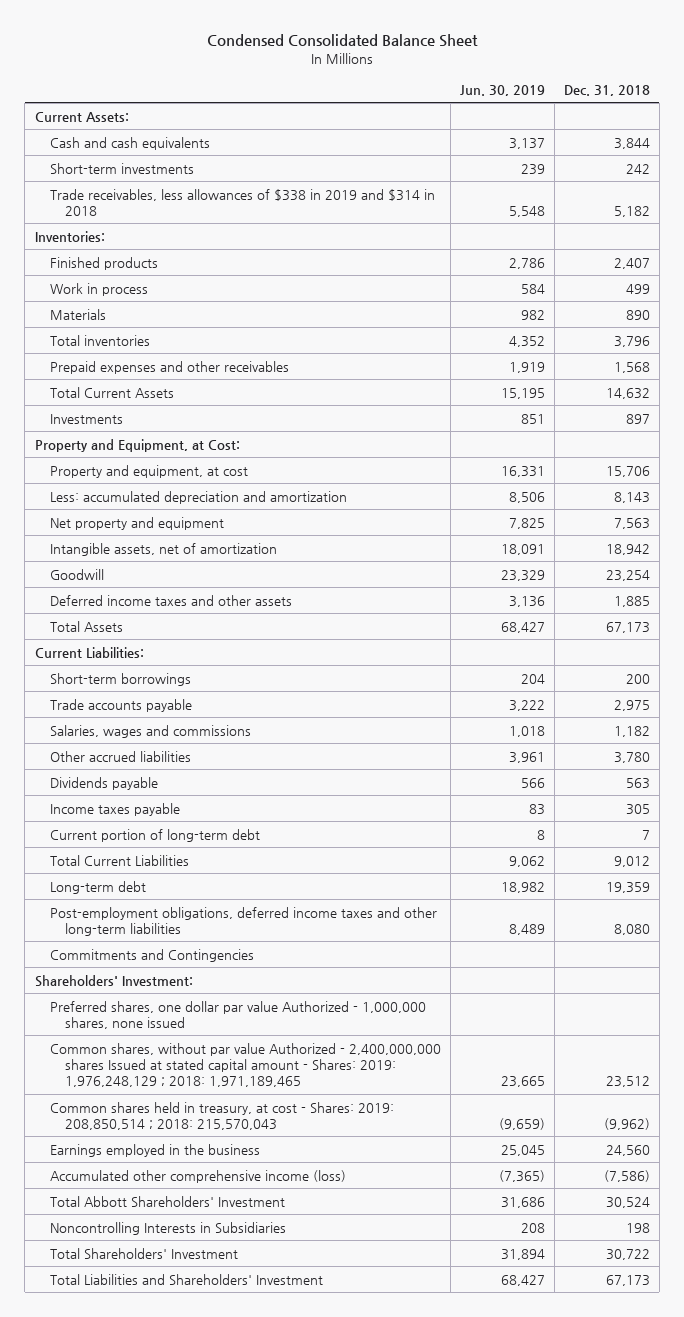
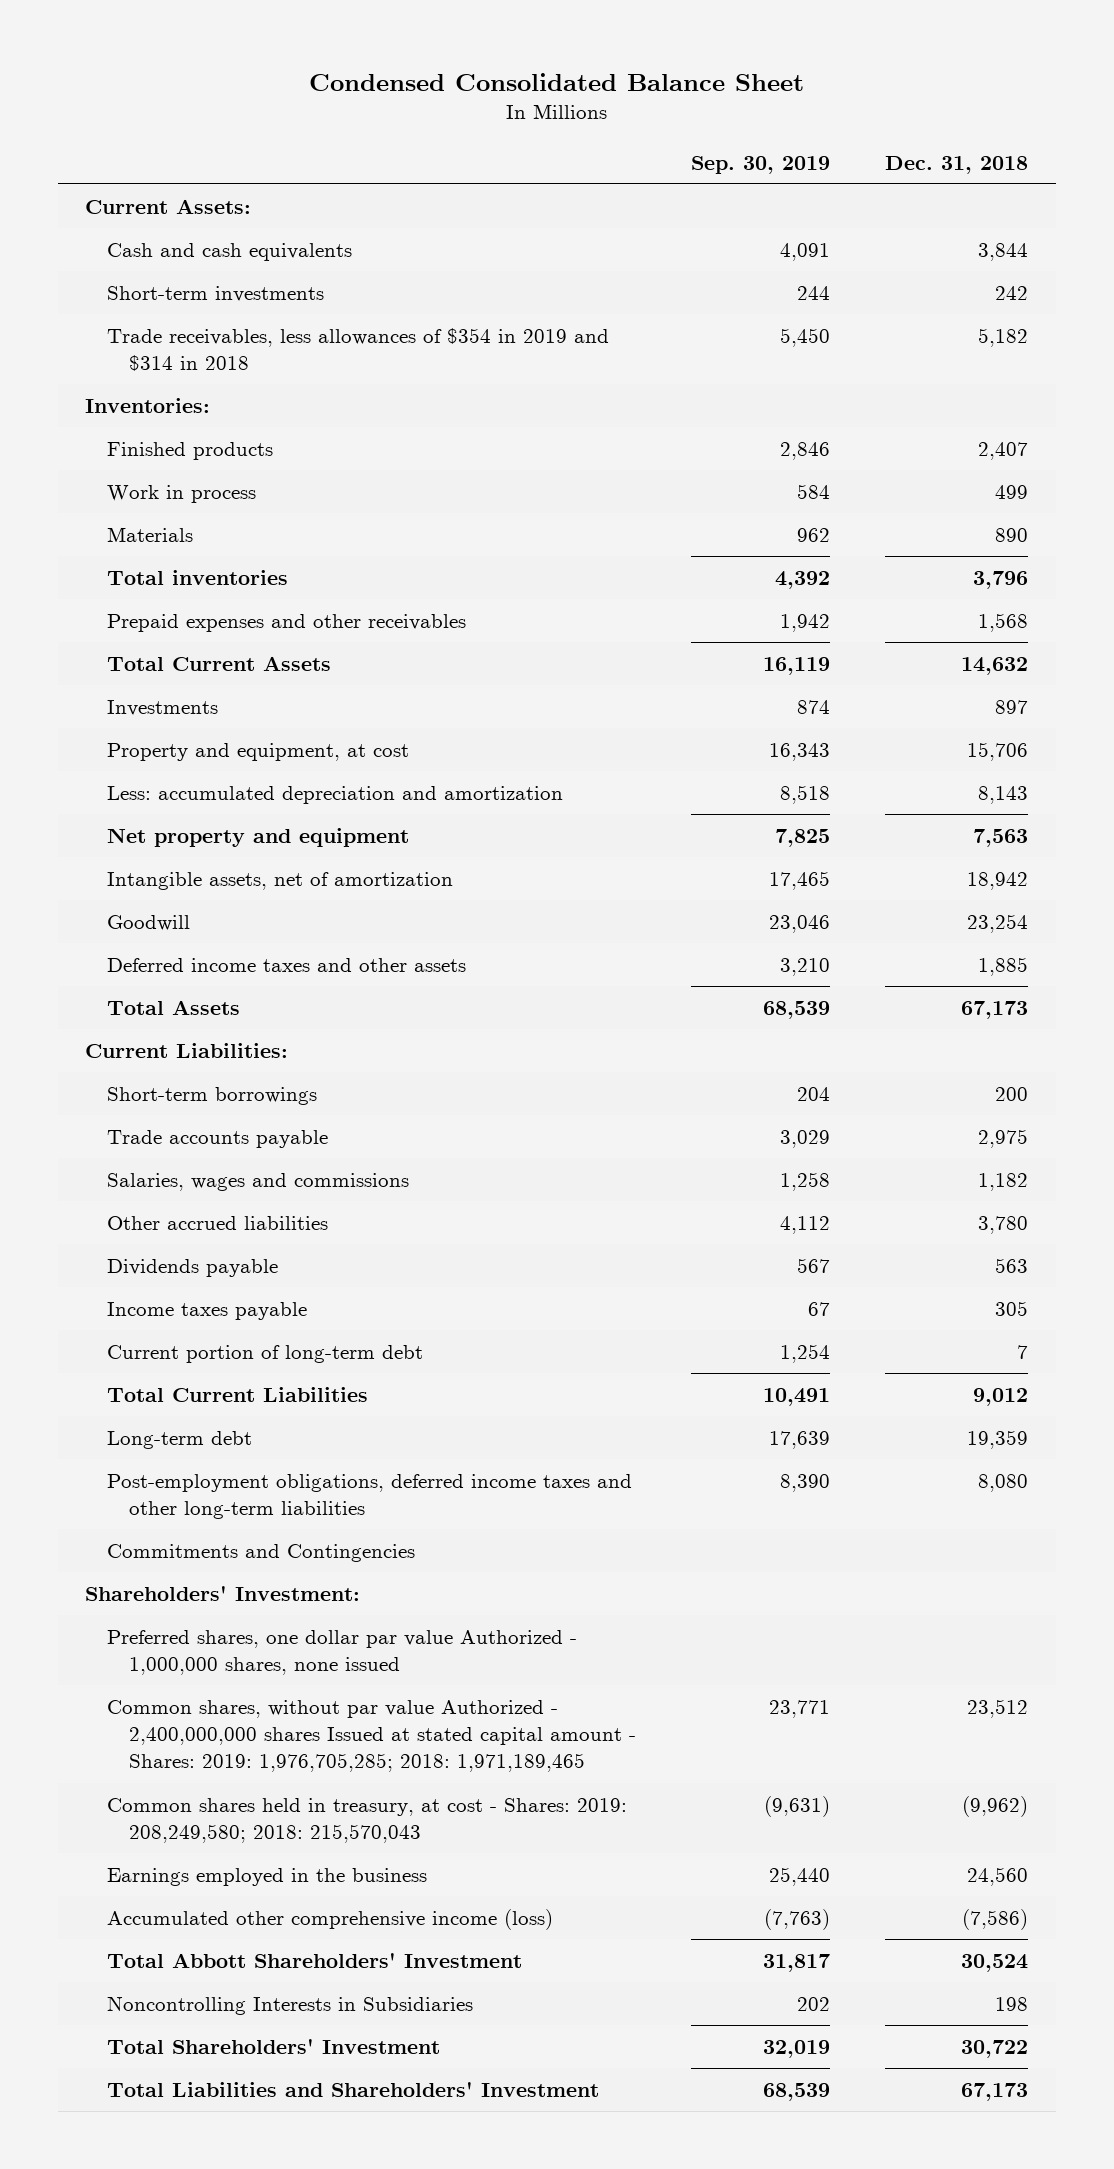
- | Jun. 30, 2019 | Dec. 31, 2018
+ | Sep. 30, 2019 | Dec. 31, 2018
- Trade receivables, less allowances of $338 in 2019 and $314 in 2018 | 5,548 | 5,182
+ Trade receivables, less allowances of $354 in 2019 and $314 in 2018 | 5,450 | 5,182
- Property and Equipment, at Cost:
- Common shares, without par value Authorized - 2,400,000,000 shares Issued at stated capital amount - Shares: 2019: 1,976,248,129 ; 2018: 1,971,189,465 | 23,665 | 23,512
- Common shares held in treasury, at cost - Shares: 2019: 208,850,514 ; 2018: 215,570,043 | (9,659) | (9,962)
+ Common shares, without par value Authorized - 2,400,000,000 shares Issued at stated capital amount - Shares: 2019: 1,976,705,285; 2018: 1,971,189,465 | 23,771 | 23,512
+ Common shares held in treasury, at cost - Shares: 2019: 208,249,580; 2018: 215,570,043 | (9,631) | (9,962)

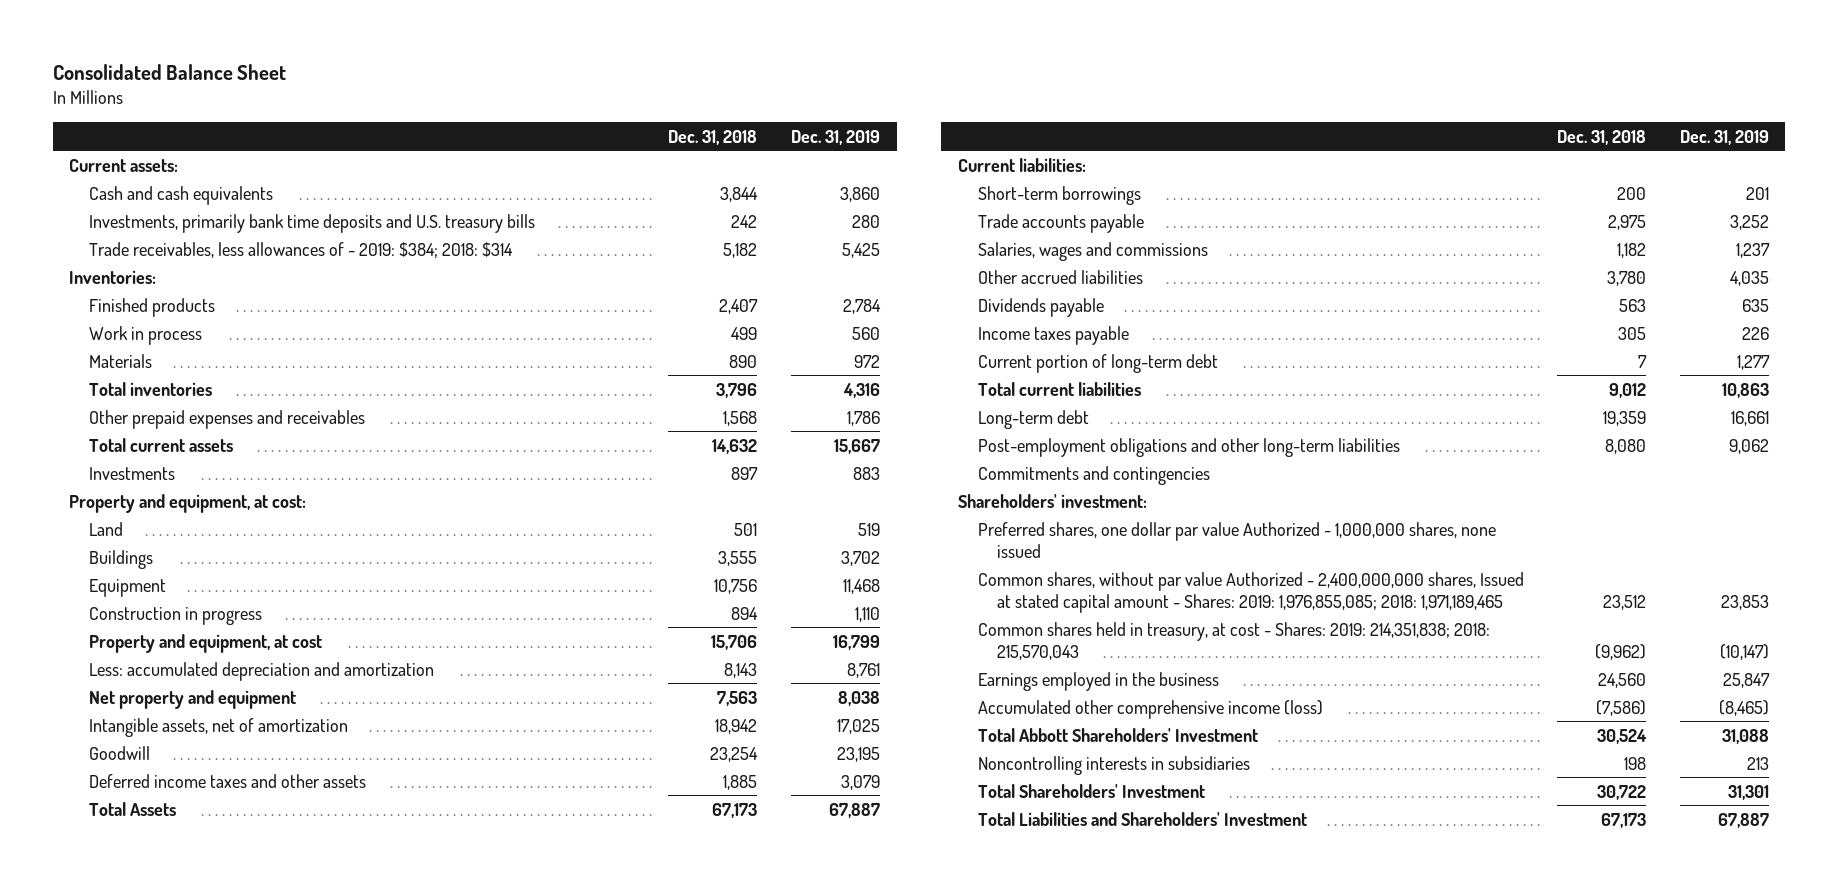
- Condensed Consolidated Balance Sheet
+ Consolidated Balance Sheet
- | Sep. 30, 2019 | Dec. 31, 2018
+ | Dec. 31, 2018 | Dec. 31, 2019
- Current Assets:
+ Current assets:
- Short-term investments | 244 | 242
- Trade receivables, less allowances of $354 in 2019 and $314 in 2018 | 5,450 | 5,182
+ Investments, primarily bank time deposits and U.S. treasury bills | 242 | 280
+ Trade receivables, less allowances of - 2019: $384; 2018: $314 | 5,182 | 5,425
- Prepaid expenses and other receivables | 1,942 | 1,568
- Total Current Assets | 16,119 | 14,632
+ Other prepaid expenses and receivables | 1,568 | 1,786
+ Total current assets | 14,632 | 15,667
+ Property and equipment, at cost:
+ Land | 501 | 519
+ Buildings | 3,555 | 3,702
+ Equipment | 10,756 | 11,468
+ Construction in progress | 894 | 1,110
- Current Liabilities:
+ Current liabilities:
- Total Current Liabilities | 10,491 | 9,012
+ Total current liabilities | 9,012 | 10,863
- Post-employment obligations, deferred income taxes and other long-term liabilities | 8,390 | 8,080
- Commitments and Contingencies
- Shareholders' Investment:
+ Post-employment obligations and other long-term liabilities | 8,080 | 9,062
+ Commitments and contingencies
+ Shareholders' investment:
- Common shares, without par value Authorized - 2,400,000,000 shares Issued at stated capital amount - Shares: 2019: 1,976,705,285; 2018: 1,971,189,465 | 23,771 | 23,512
- Common shares held in treasury, at cost - Shares: 2019: 208,249,580; 2018: 215,570,043 | (9,631) | (9,962)
+ Common shares, without par value Authorized - 2,400,000,000 shares, Issued at stated capital amount - Shares: 2019: 1,976,855,085; 2018: 1,971,189,465 | 23,512 | 23,853
+ Common shares held in treasury, at cost - Shares: 2019: 214,351,838; 2018: 215,570,043 | (9,962) | (10,147)
- Noncontrolling Interests in Subsidiaries | 202 | 198
+ Noncontrolling interests in subsidiaries | 198 | 213

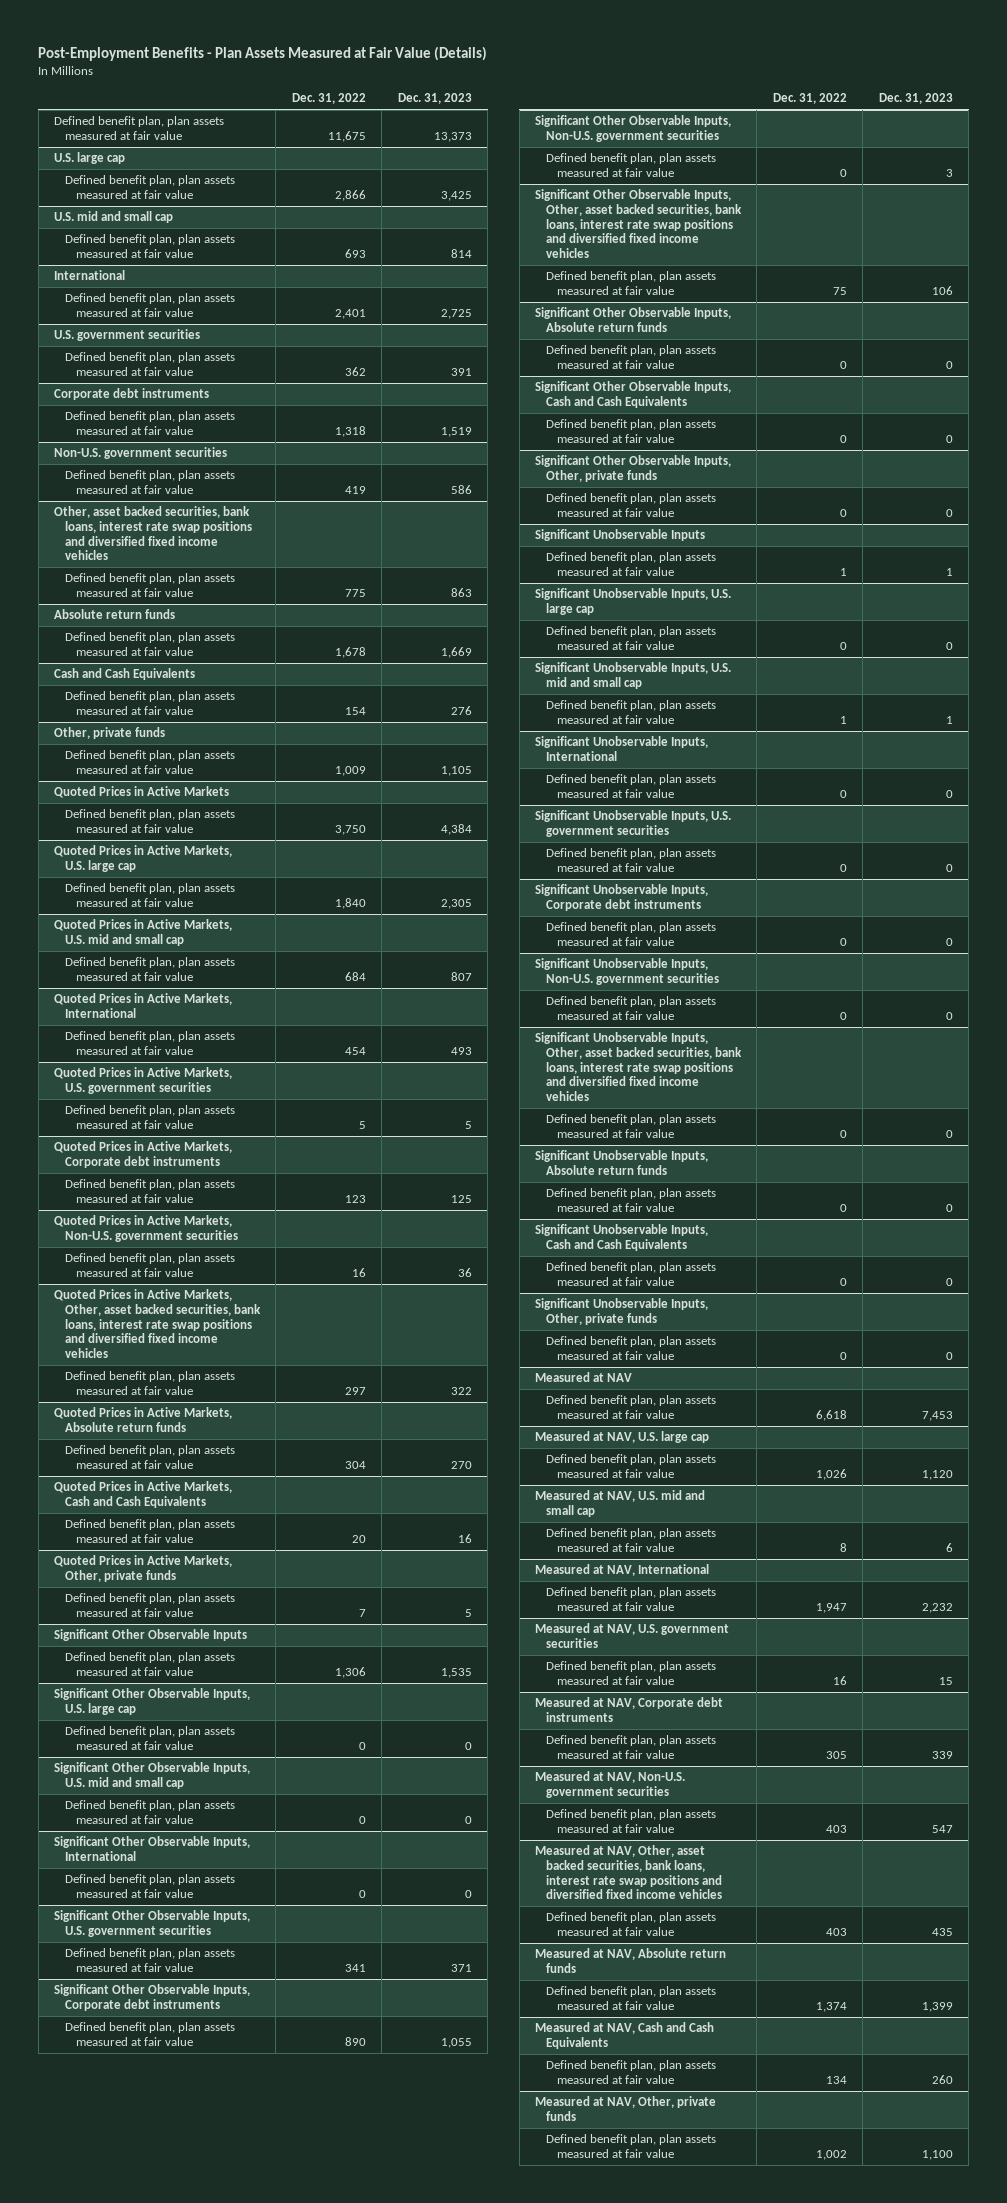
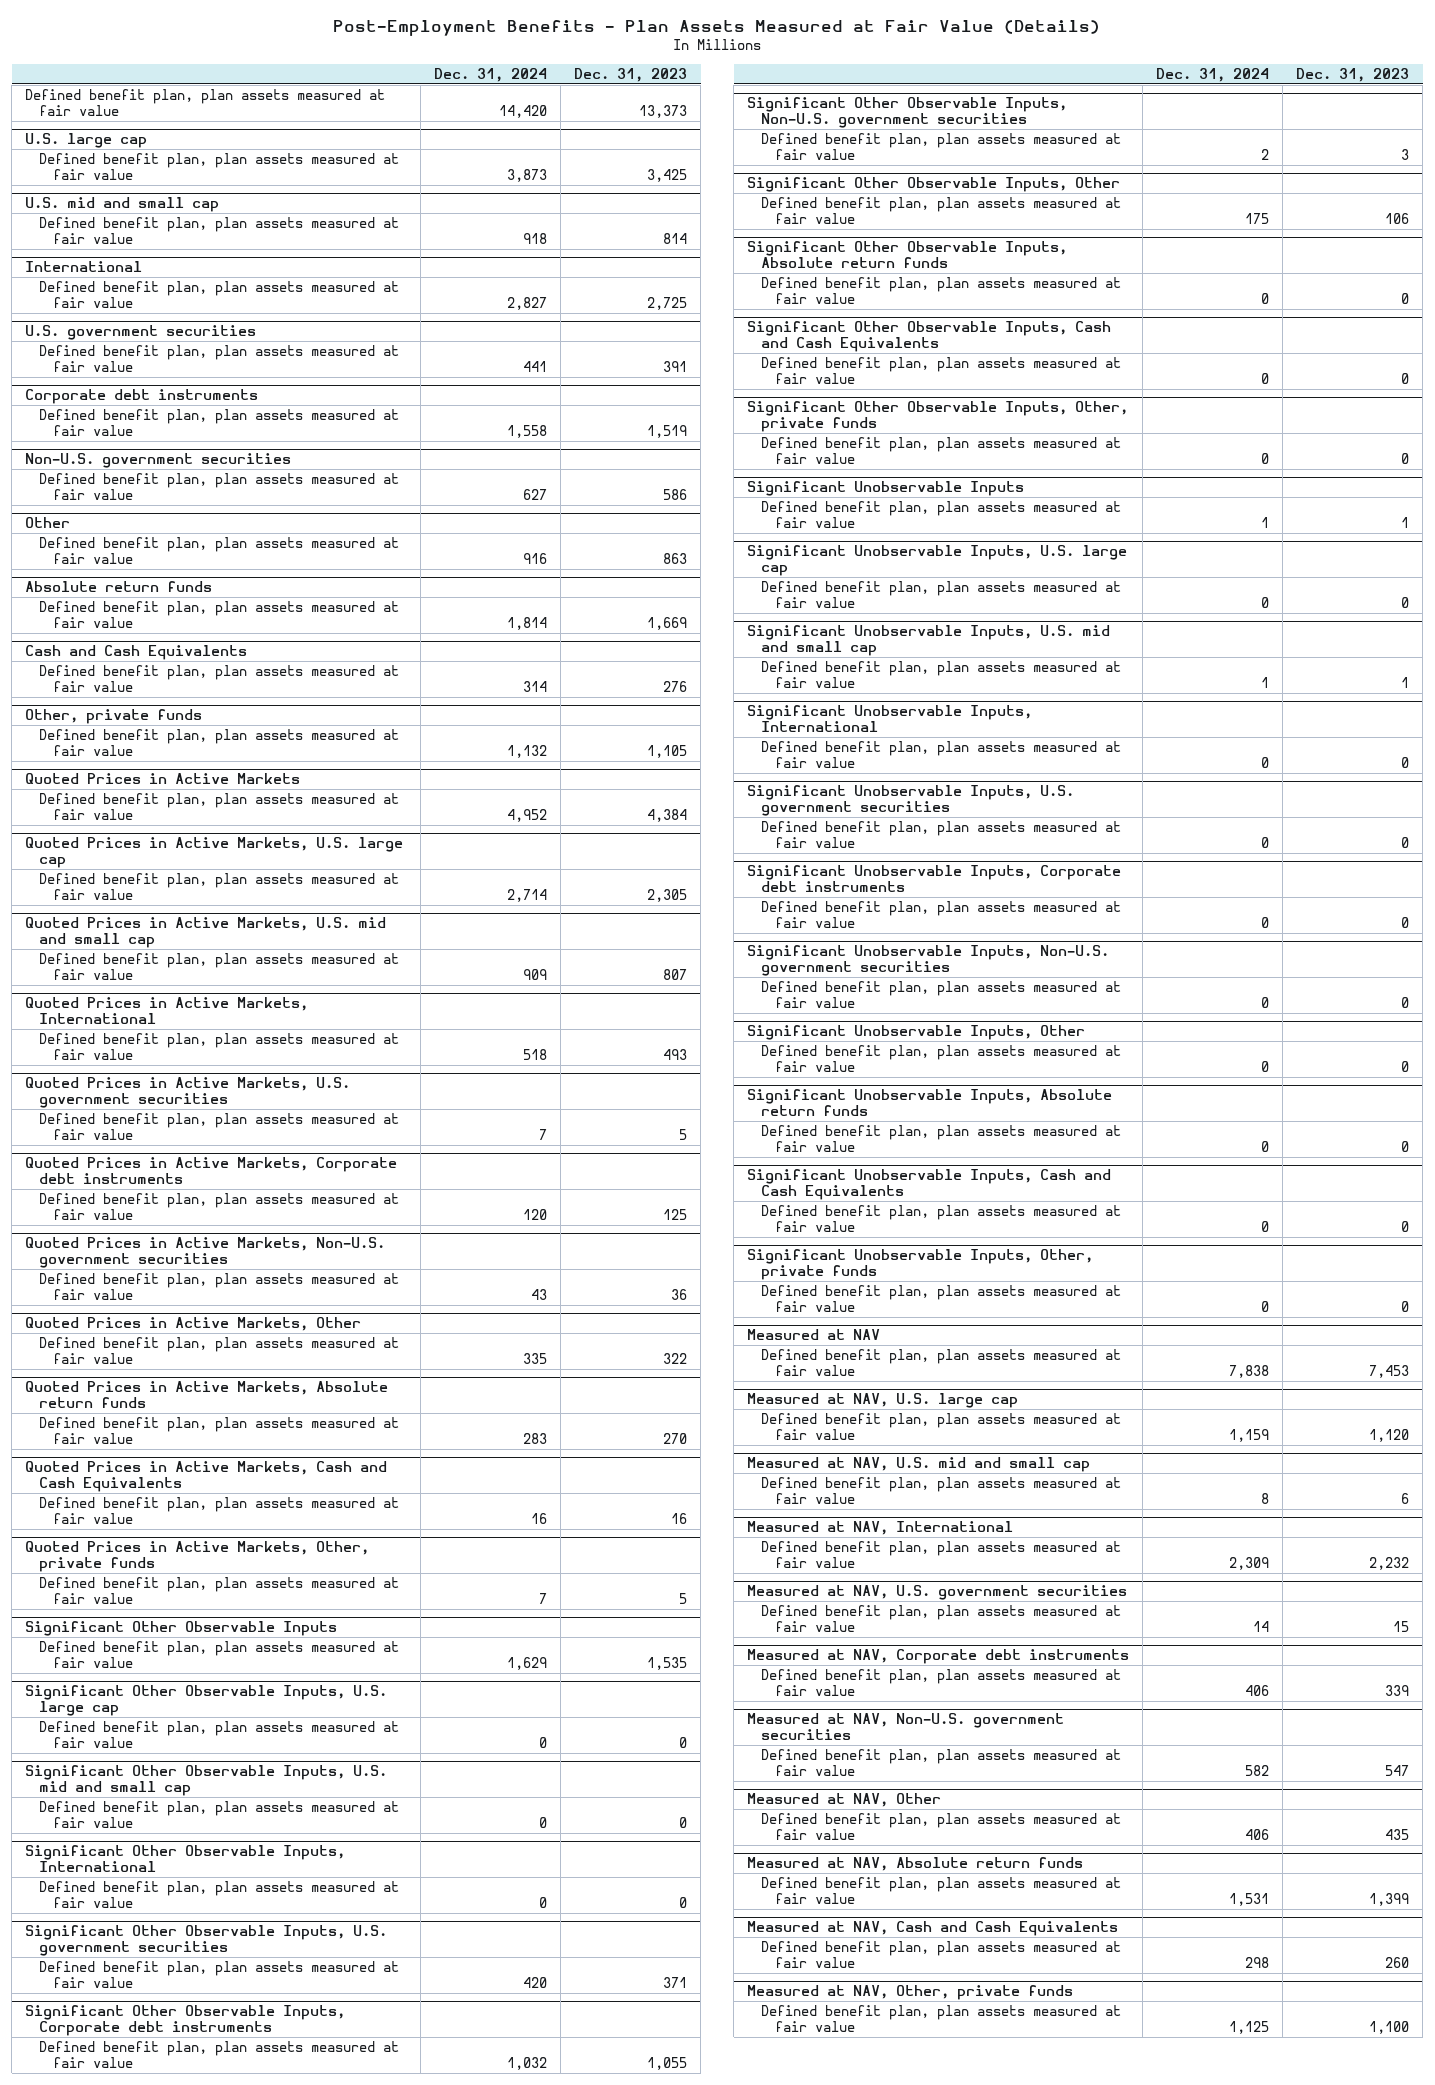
- | Dec. 31, 2022 | Dec. 31, 2023
+ | Dec. 31, 2024 | Dec. 31, 2023
- Other, asset backed securities, bank loans, interest rate swap positions and diversified fixed income vehicles
+ Other
- Quoted Prices in Active Markets, Other, asset backed securities, bank loans, interest rate swap positions and diversified fixed income vehicles
+ Quoted Prices in Active Markets, Other
- Significant Other Observable Inputs, Other, asset backed securities, bank loans, interest rate swap positions and diversified fixed income vehicles
+ Significant Other Observable Inputs, Other
- Significant Unobservable Inputs, Other, asset backed securities, bank loans, interest rate swap positions and diversified fixed income vehicles
+ Significant Unobservable Inputs, Other
- Measured at NAV, Other, asset backed securities, bank loans, interest rate swap positions and diversified fixed income vehicles
+ Measured at NAV, Other

